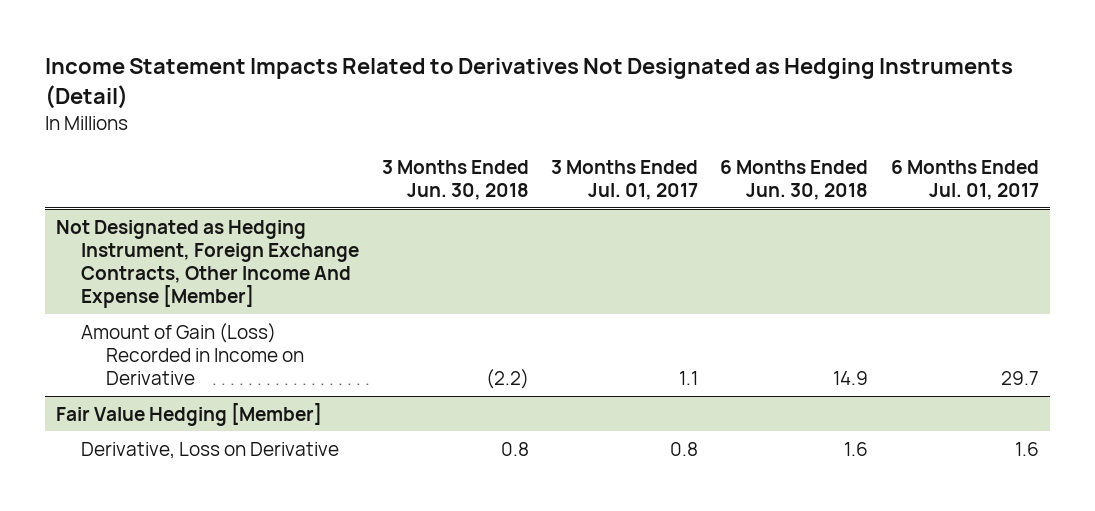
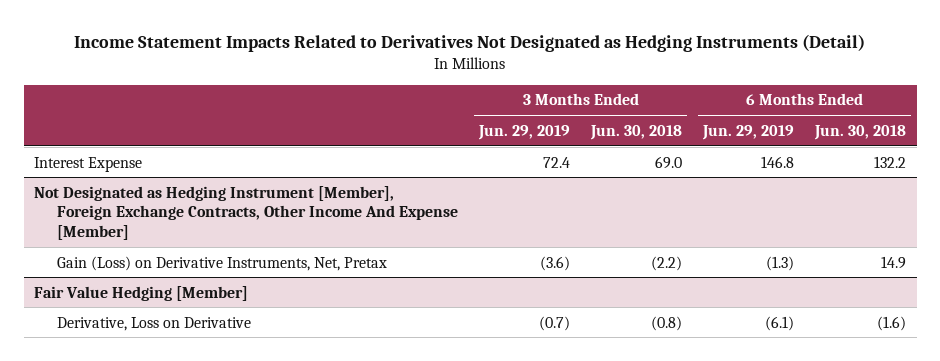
- | 3 Months Ended Jun. 30, 2018 | 3 Months Ended Jul. 01, 2017 | 6 Months Ended Jun. 30, 2018 | 6 Months Ended Jul. 01, 2017
+ | 3 Months Ended Jun. 29, 2019 | 3 Months Ended Jun. 30, 2018 | 6 Months Ended Jun. 29, 2019 | 6 Months Ended Jun. 30, 2018
- Not Designated as Hedging Instrument, Foreign Exchange Contracts, Other Income And Expense [Member]
- Amount of Gain (Loss) Recorded in Income on Derivative | (2.2) | 1.1 | 14.9 | 29.7
+ Interest Expense | 72.4 | 69.0 | 146.8 | 132.2
+ Not Designated as Hedging Instrument [Member], Foreign Exchange Contracts, Other Income And Expense [Member]
+ Gain (Loss) on Derivative Instruments, Net, Pretax | (3.6) | (2.2) | (1.3) | 14.9
@ Fair Value Hedging [Member]
- Derivative, Loss on Derivative | 0.8 | 0.8 | 1.6 | 1.6
+ Derivative, Loss on Derivative | (0.7) | (0.8) | (6.1) | (1.6)

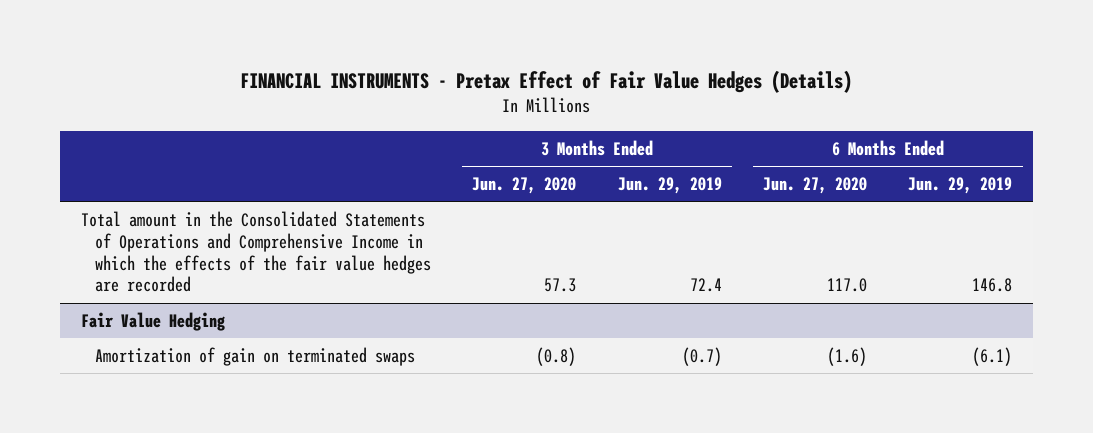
- Income Statement Impacts Related to Derivatives Not Designated as Hedging Instruments (Detail)
+ FINANCIAL INSTRUMENTS - Pretax Effect of Fair Value Hedges (Details)
- | 3 Months Ended Jun. 29, 2019 | 3 Months Ended Jun. 30, 2018 | 6 Months Ended Jun. 29, 2019 | 6 Months Ended Jun. 30, 2018
+ | 3 Months Ended Jun. 27, 2020 | 3 Months Ended Jun. 29, 2019 | 6 Months Ended Jun. 27, 2020 | 6 Months Ended Jun. 29, 2019
- Interest Expense | 72.4 | 69.0 | 146.8 | 132.2
- Not Designated as Hedging Instrument [Member], Foreign Exchange Contracts, Other Income And Expense [Member]
- Gain (Loss) on Derivative Instruments, Net, Pretax | (3.6) | (2.2) | (1.3) | 14.9
- Fair Value Hedging [Member]
- Derivative, Loss on Derivative | (0.7) | (0.8) | (6.1) | (1.6)
+ Total amount in the Consolidated Statements of Operations and Comprehensive Income in which the effects of the fair value hedges are recorded | 57.3 | 72.4 | 117.0 | 146.8
+ Fair Value Hedging
+ Amortization of gain on terminated swaps | (0.8) | (0.7) | (1.6) | (6.1)

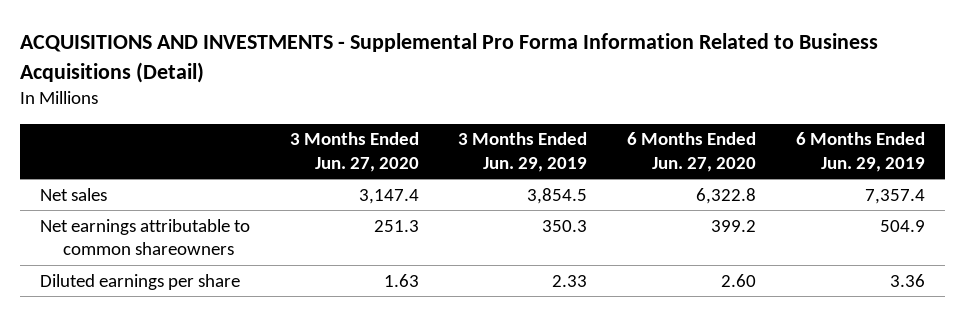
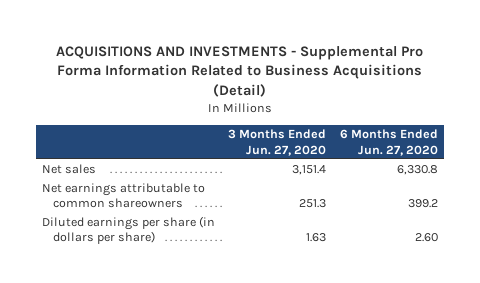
- | 3 Months Ended Jun. 27, 2020 | 3 Months Ended Jun. 29, 2019 | 6 Months Ended Jun. 27, 2020 | 6 Months Ended Jun. 29, 2019
+ | 3 Months Ended Jun. 27, 2020 | 6 Months Ended Jun. 27, 2020
- Net sales | 3,147.4 | 3,854.5 | 6,322.8 | 7,357.4
+ Net sales | 3,151.4 | 6,330.8
- Diluted earnings per share | 1.63 | 2.33 | 2.60 | 3.36
+ Diluted earnings per share (in dollars per share) | 1.63 | 2.60

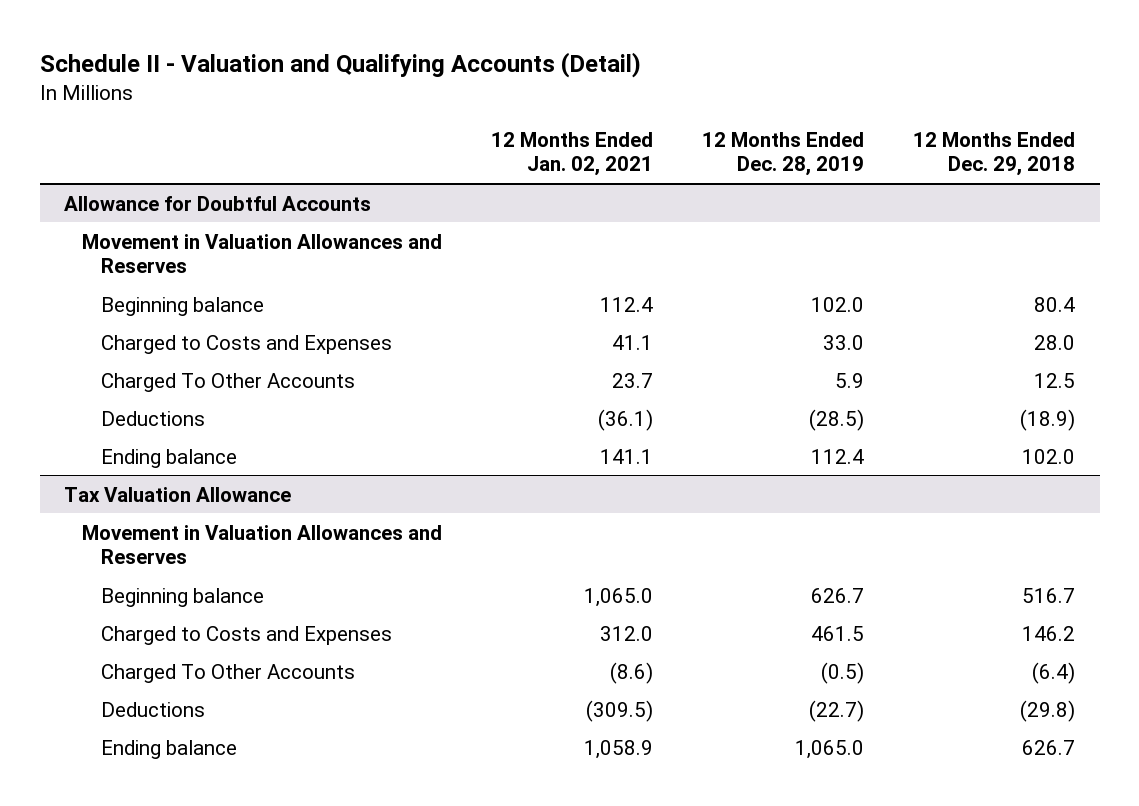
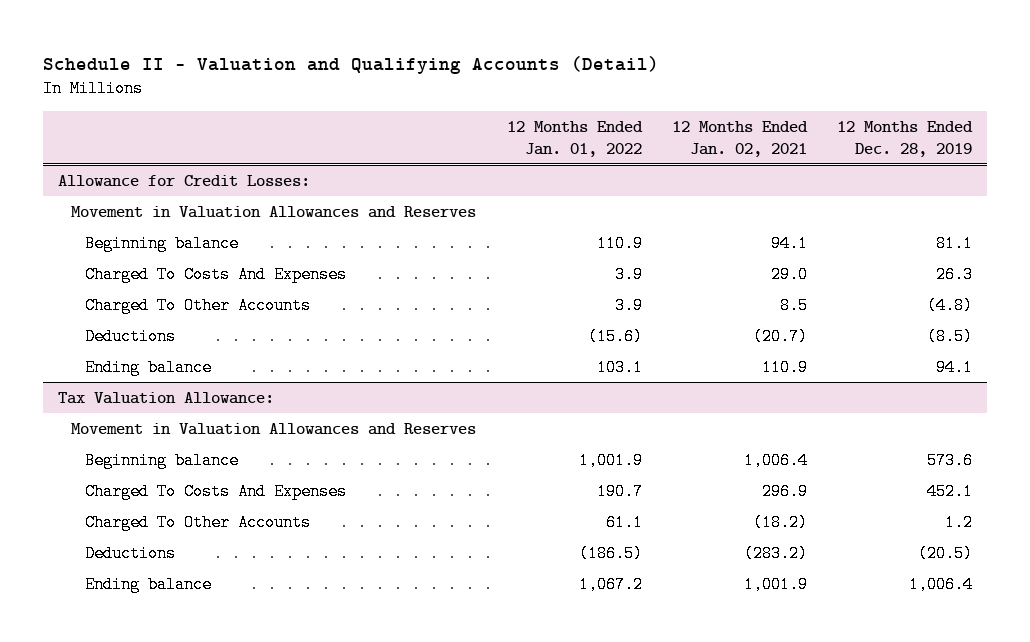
- | 12 Months Ended Jan. 02, 2021 | 12 Months Ended Dec. 28, 2019 | 12 Months Ended Dec. 29, 2018
+ | 12 Months Ended Jan. 01, 2022 | 12 Months Ended Jan. 02, 2021 | 12 Months Ended Dec. 28, 2019
- Allowance for Doubtful Accounts
+ Allowance for Credit Losses:
- Beginning balance | 112.4 | 102.0 | 80.4
- Charged to Costs and Expenses | 41.1 | 33.0 | 28.0
- Charged To Other Accounts | 23.7 | 5.9 | 12.5
- Deductions | (36.1) | (28.5) | (18.9)
- Ending balance | 141.1 | 112.4 | 102.0
- Tax Valuation Allowance
+ Beginning balance | 110.9 | 94.1 | 81.1
+ Charged To Costs And Expenses | 3.9 | 29.0 | 26.3
+ Charged To Other Accounts | 3.9 | 8.5 | (4.8)
+ Deductions | (15.6) | (20.7) | (8.5)
+ Ending balance | 103.1 | 110.9 | 94.1
+ Tax Valuation Allowance:
- Beginning balance | 1,065.0 | 626.7 | 516.7
- Charged to Costs and Expenses | 312.0 | 461.5 | 146.2
- Charged To Other Accounts | (8.6) | (0.5) | (6.4)
- Deductions | (309.5) | (22.7) | (29.8)
- Ending balance | 1,058.9 | 1,065.0 | 626.7
+ Beginning balance | 1,001.9 | 1,006.4 | 573.6
+ Charged To Costs And Expenses | 190.7 | 296.9 | 452.1
+ Charged To Other Accounts | 61.1 | (18.2) | 1.2
+ Deductions | (186.5) | (283.2) | (20.5)
+ Ending balance | 1,067.2 | 1,001.9 | 1,006.4

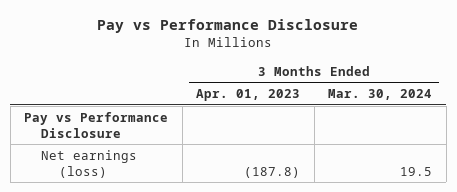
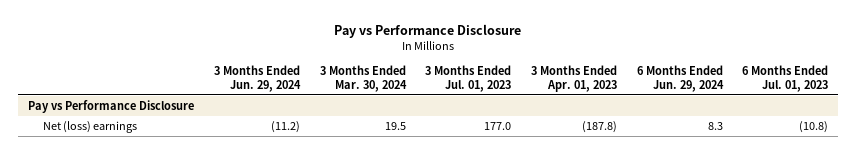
- | 3 Months Ended Apr. 01, 2023 | 3 Months Ended Mar. 30, 2024
+ | 3 Months Ended Jun. 29, 2024 | 3 Months Ended Mar. 30, 2024 | 3 Months Ended Jul. 01, 2023 | 3 Months Ended Apr. 01, 2023 | 6 Months Ended Jun. 29, 2024 | 6 Months Ended Jul. 01, 2023
- Net earnings (loss) | (187.8) | 19.5
+ Net (loss) earnings | (11.2) | 19.5 | 177.0 | (187.8) | 8.3 | (10.8)

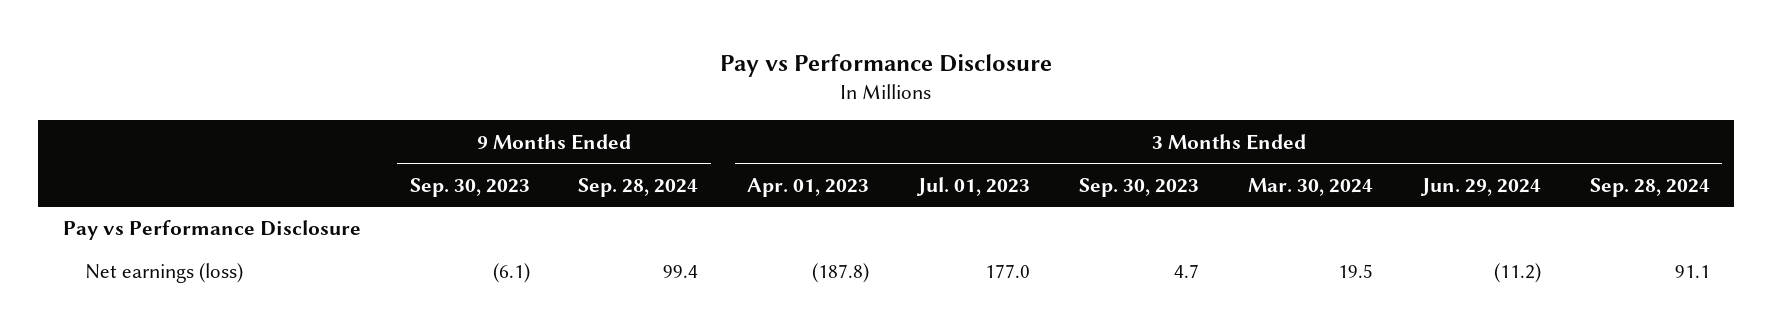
- | 3 Months Ended Jun. 29, 2024 | 3 Months Ended Mar. 30, 2024 | 3 Months Ended Jul. 01, 2023 | 3 Months Ended Apr. 01, 2023 | 6 Months Ended Jun. 29, 2024 | 6 Months Ended Jul. 01, 2023
+ | 9 Months Ended Sep. 30, 2023 | 9 Months Ended Sep. 28, 2024 | 3 Months Ended Apr. 01, 2023 | 3 Months Ended Jul. 01, 2023 | 3 Months Ended Sep. 30, 2023 | 3 Months Ended Mar. 30, 2024 | 3 Months Ended Jun. 29, 2024 | 3 Months Ended Sep. 28, 2024
- Net (loss) earnings | (11.2) | 19.5 | 177.0 | (187.8) | 8.3 | (10.8)
+ Net earnings (loss) | (6.1) | 99.4 | (187.8) | 177.0 | 4.7 | 19.5 | (11.2) | 91.1

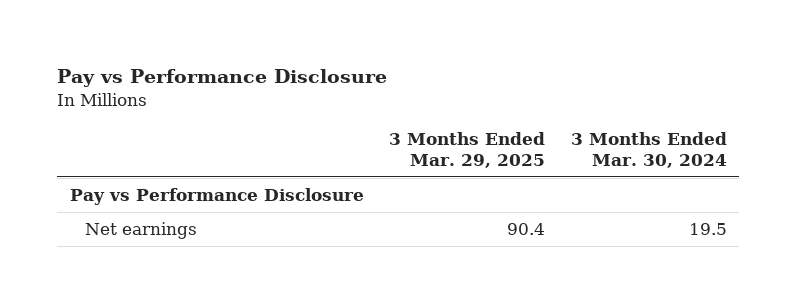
- | 9 Months Ended Sep. 30, 2023 | 9 Months Ended Sep. 28, 2024 | 3 Months Ended Apr. 01, 2023 | 3 Months Ended Jul. 01, 2023 | 3 Months Ended Sep. 30, 2023 | 3 Months Ended Mar. 30, 2024 | 3 Months Ended Jun. 29, 2024 | 3 Months Ended Sep. 28, 2024
+ | 3 Months Ended Mar. 29, 2025 | 3 Months Ended Mar. 30, 2024
- Net earnings (loss) | (6.1) | 99.4 | (187.8) | 177.0 | 4.7 | 19.5 | (11.2) | 91.1
+ Net earnings | 90.4 | 19.5

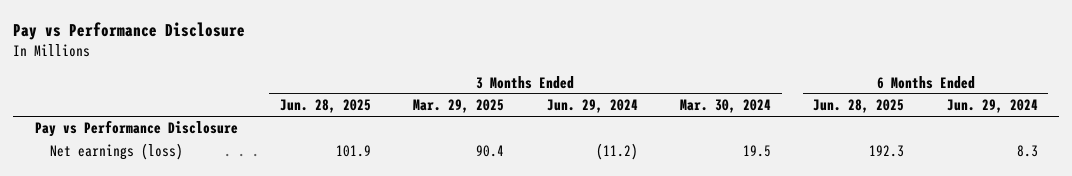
- | 3 Months Ended Mar. 29, 2025 | 3 Months Ended Mar. 30, 2024
+ | 3 Months Ended Jun. 28, 2025 | 3 Months Ended Mar. 29, 2025 | 3 Months Ended Jun. 29, 2024 | 3 Months Ended Mar. 30, 2024 | 6 Months Ended Jun. 28, 2025 | 6 Months Ended Jun. 29, 2024
- Net earnings | 90.4 | 19.5
+ Net earnings (loss) | 101.9 | 90.4 | (11.2) | 19.5 | 192.3 | 8.3

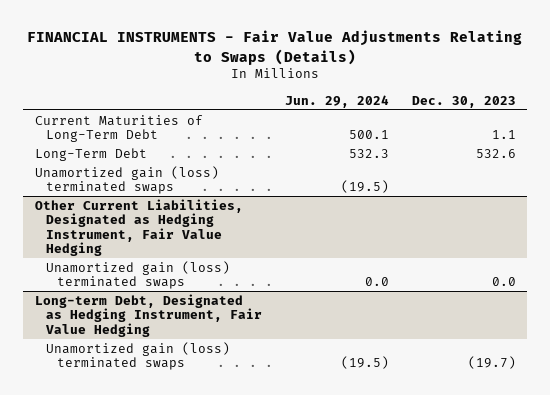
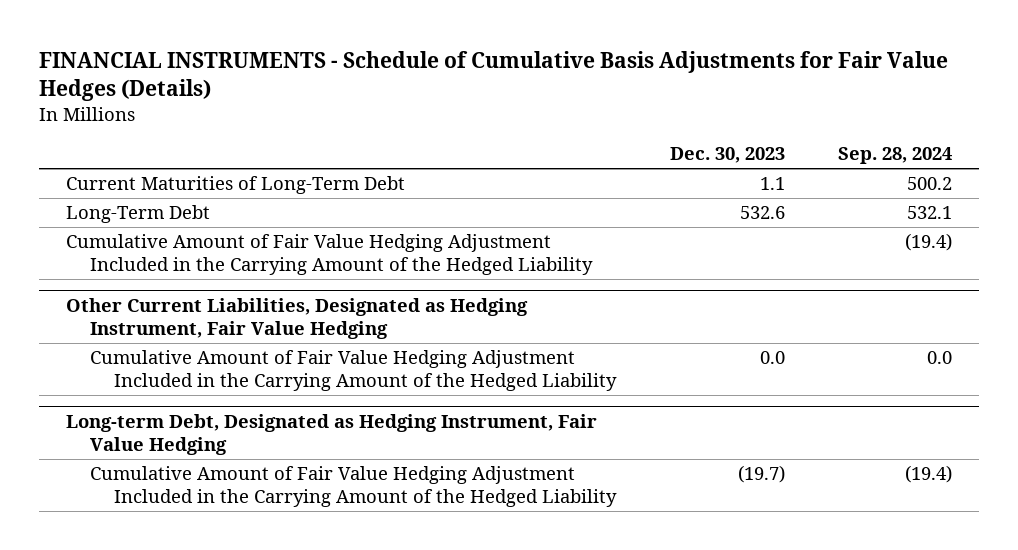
- FINANCIAL INSTRUMENTS - Fair Value Adjustments Relating to Swaps (Details)
+ FINANCIAL INSTRUMENTS - Schedule of Cumulative Basis Adjustments for Fair Value Hedges (Details)
- | Jun. 29, 2024 | Dec. 30, 2023
+ | Dec. 30, 2023 | Sep. 28, 2024
- Unamortized gain (loss) terminated swaps | (19.5) |
+ Cumulative Amount of Fair Value Hedging Adjustment Included in the Carrying Amount of the Hedged Liability | | (19.4)
@ Other Current Liabilities, Designated as Hedging Instrument, Fair Value Hedging
- Unamortized gain (loss) terminated swaps | 0.0 | 0.0
+ Cumulative Amount of Fair Value Hedging Adjustment Included in the Carrying Amount of the Hedged Liability | 0.0 | 0.0
@ Long-term Debt, Designated as Hedging Instrument, Fair Value Hedging
- Unamortized gain (loss) terminated swaps | (19.5) | (19.7)
+ Cumulative Amount of Fair Value Hedging Adjustment Included in the Carrying Amount of the Hedged Liability | (19.7) | (19.4)

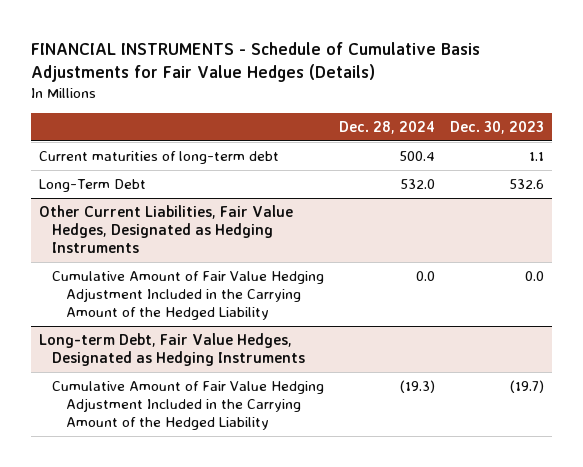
- | Dec. 30, 2023 | Sep. 28, 2024
+ | Dec. 28, 2024 | Dec. 30, 2023
- Current Maturities of Long-Term Debt | 1.1 | 500.2
+ Current maturities of long-term debt | 500.4 | 1.1
- Cumulative Amount of Fair Value Hedging Adjustment Included in the Carrying Amount of the Hedged Liability | | (19.4)
- Other Current Liabilities, Designated as Hedging Instrument, Fair Value Hedging
+ Other Current Liabilities, Fair Value Hedges, Designated as Hedging Instruments
- Long-term Debt, Designated as Hedging Instrument, Fair Value Hedging
+ Long-term Debt, Fair Value Hedges, Designated as Hedging Instruments

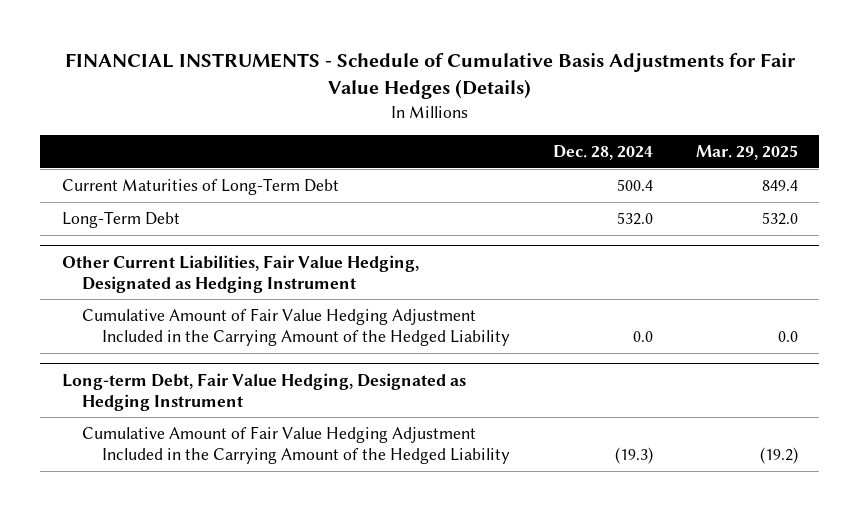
- | Dec. 28, 2024 | Dec. 30, 2023
+ | Dec. 28, 2024 | Mar. 29, 2025
- Current maturities of long-term debt | 500.4 | 1.1
+ Current Maturities of Long-Term Debt | 500.4 | 849.4
- Other Current Liabilities, Fair Value Hedges, Designated as Hedging Instruments
+ Other Current Liabilities, Fair Value Hedging, Designated as Hedging Instrument
- Long-term Debt, Fair Value Hedges, Designated as Hedging Instruments
+ Long-term Debt, Fair Value Hedging, Designated as Hedging Instrument

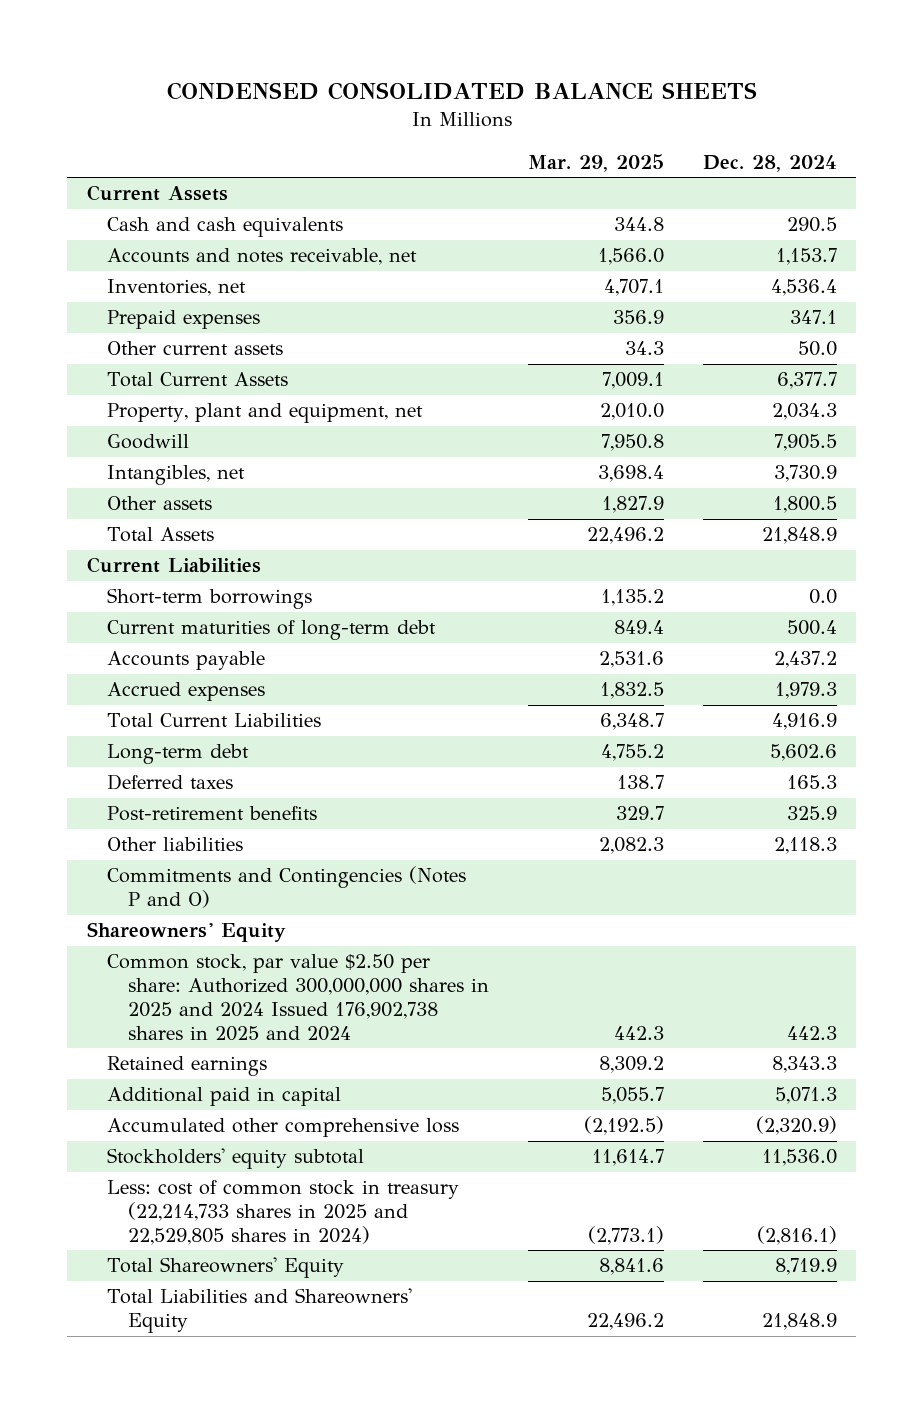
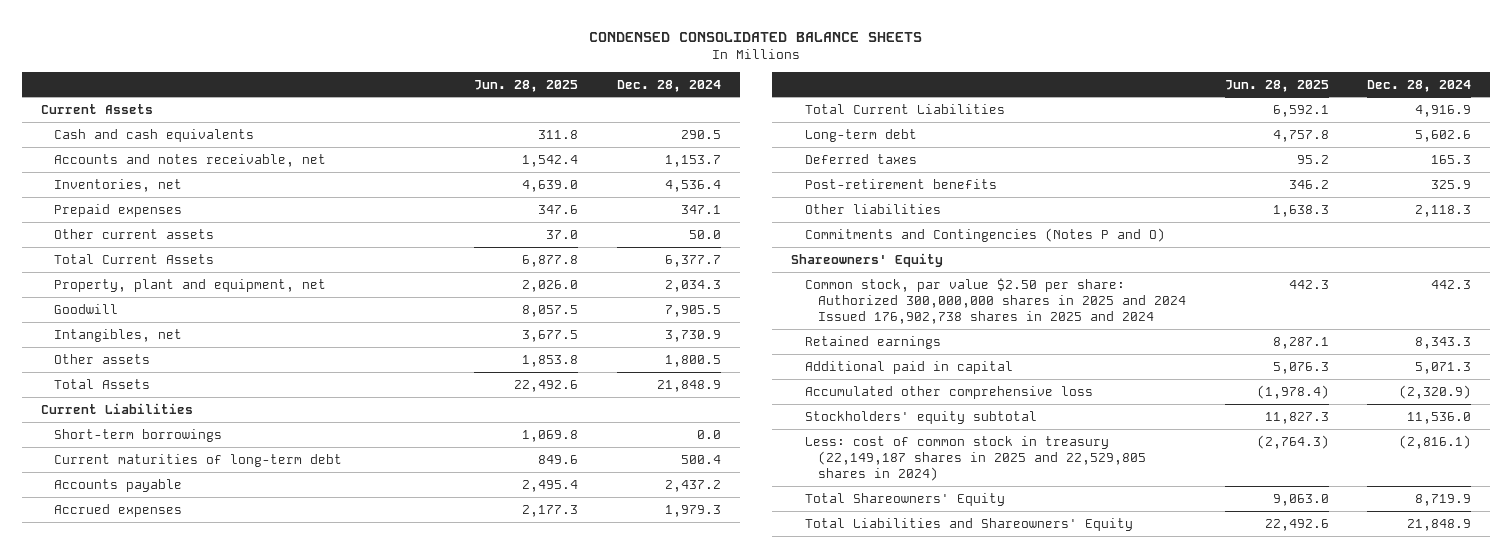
- | Mar. 29, 2025 | Dec. 28, 2024
+ | Jun. 28, 2025 | Dec. 28, 2024
- Less: cost of common stock in treasury (22,214,733 shares in 2025 and 22,529,805 shares in 2024) | (2,773.1) | (2,816.1)
+ Less: cost of common stock in treasury (22,149,187 shares in 2025 and 22,529,805 shares in 2024) | (2,764.3) | (2,816.1)

